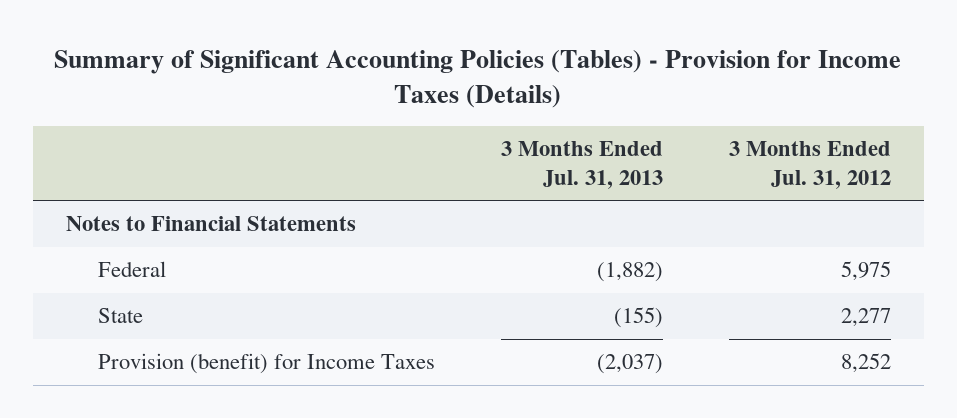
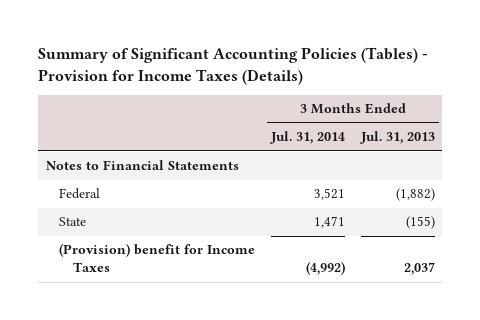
- | 3 Months Ended Jul. 31, 2013 | 3 Months Ended Jul. 31, 2012
+ | 3 Months Ended Jul. 31, 2014 | 3 Months Ended Jul. 31, 2013
- Provision (benefit) for Income Taxes | (2,037) | 8,252
+ (Provision) benefit for Income Taxes | (4,992) | 2,037

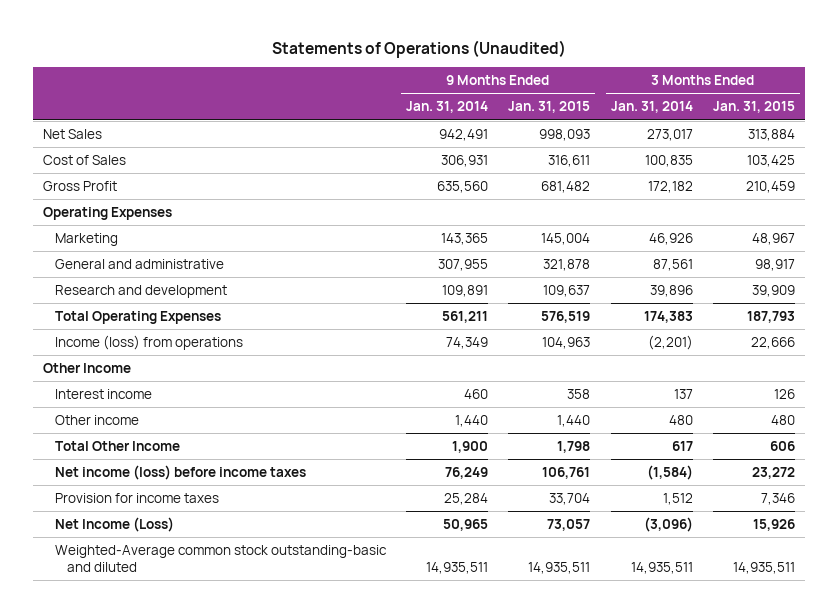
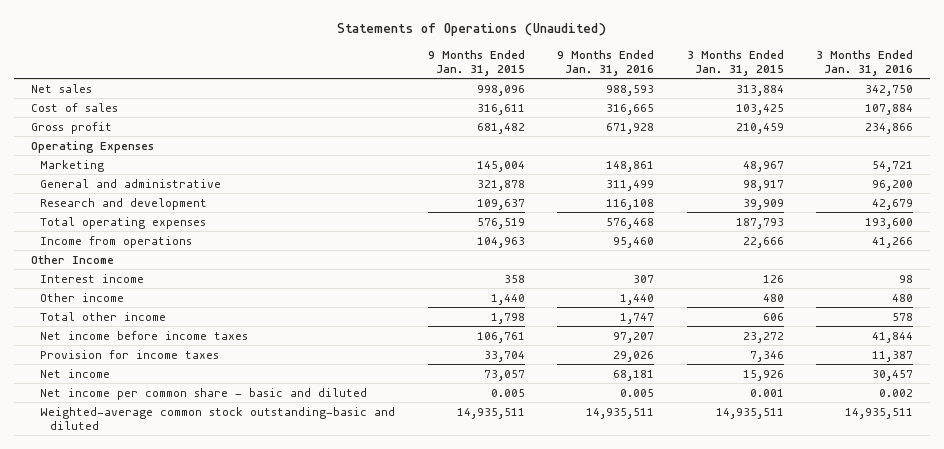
- | 9 Months Ended Jan. 31, 2014 | 9 Months Ended Jan. 31, 2015 | 3 Months Ended Jan. 31, 2014 | 3 Months Ended Jan. 31, 2015
+ | 9 Months Ended Jan. 31, 2015 | 9 Months Ended Jan. 31, 2016 | 3 Months Ended Jan. 31, 2015 | 3 Months Ended Jan. 31, 2016
- Net Sales | 942,491 | 998,093 | 273,017 | 313,884
- Cost of Sales | 306,931 | 316,611 | 100,835 | 103,425
- Gross Profit | 635,560 | 681,482 | 172,182 | 210,459
+ Net sales | 998,096 | 988,593 | 313,884 | 342,750
+ Cost of sales | 316,611 | 316,665 | 103,425 | 107,884
+ Gross profit | 681,482 | 671,928 | 210,459 | 234,866
- Total Operating Expenses | 561,211 | 576,519 | 174,383 | 187,793
- Income (loss) from operations | 74,349 | 104,963 | (2,201) | 22,666
+ Total operating expenses | 576,519 | 576,468 | 187,793 | 193,600
+ Income from operations | 104,963 | 95,460 | 22,666 | 41,266
- Total Other Income | 1,900 | 1,798 | 617 | 606
- Net income (loss) before income taxes | 76,249 | 106,761 | (1,584) | 23,272
+ Total other income | 1,798 | 1,747 | 606 | 578
+ Net income before income taxes | 106,761 | 97,207 | 23,272 | 41,844
- Net Income (Loss) | 50,965 | 73,057 | (3,096) | 15,926
- Weighted-Average common stock outstanding-basic and diluted | 14,935,511 | 14,935,511 | 14,935,511 | 14,935,511
+ Net income | 73,057 | 68,181 | 15,926 | 30,457
+ Net income per common share - basic and diluted | 0.005 | 0.005 | 0.001 | 0.002
+ Weighted-average common stock outstanding-basic and diluted | 14,935,511 | 14,935,511 | 14,935,511 | 14,935,511

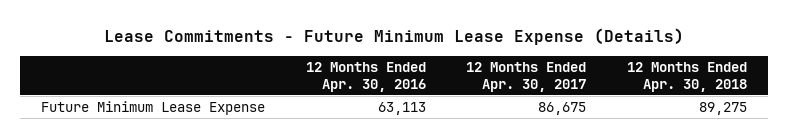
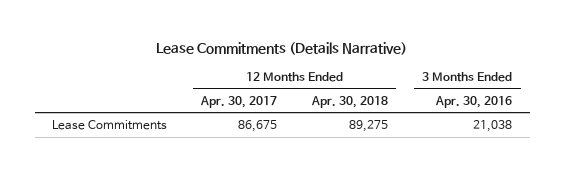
- Lease Commitments - Future Minimum Lease Expense (Details)
+ Lease Commitments (Details Narrative)
- | 12 Months Ended Apr. 30, 2016 | 12 Months Ended Apr. 30, 2017 | 12 Months Ended Apr. 30, 2018
+ | 12 Months Ended Apr. 30, 2017 | 12 Months Ended Apr. 30, 2018 | 3 Months Ended Apr. 30, 2016
- Future Minimum Lease Expense | 63,113 | 86,675 | 89,275
+ Lease Commitments | 86,675 | 89,275 | 21,038

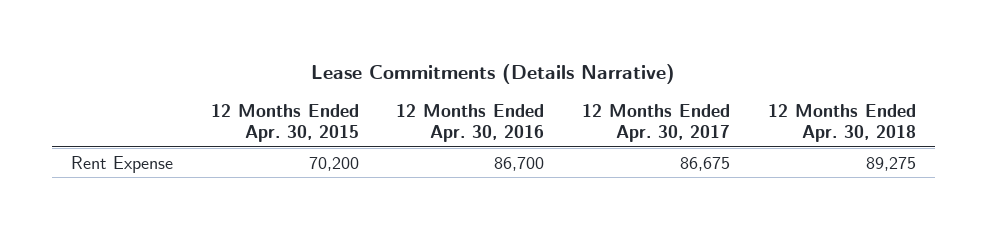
- | 12 Months Ended Apr. 30, 2017 | 12 Months Ended Apr. 30, 2018 | 3 Months Ended Apr. 30, 2016
+ | 12 Months Ended Apr. 30, 2015 | 12 Months Ended Apr. 30, 2016 | 12 Months Ended Apr. 30, 2017 | 12 Months Ended Apr. 30, 2018
- Lease Commitments | 86,675 | 89,275 | 21,038
+ Rent Expense | 70,200 | 86,700 | 86,675 | 89,275

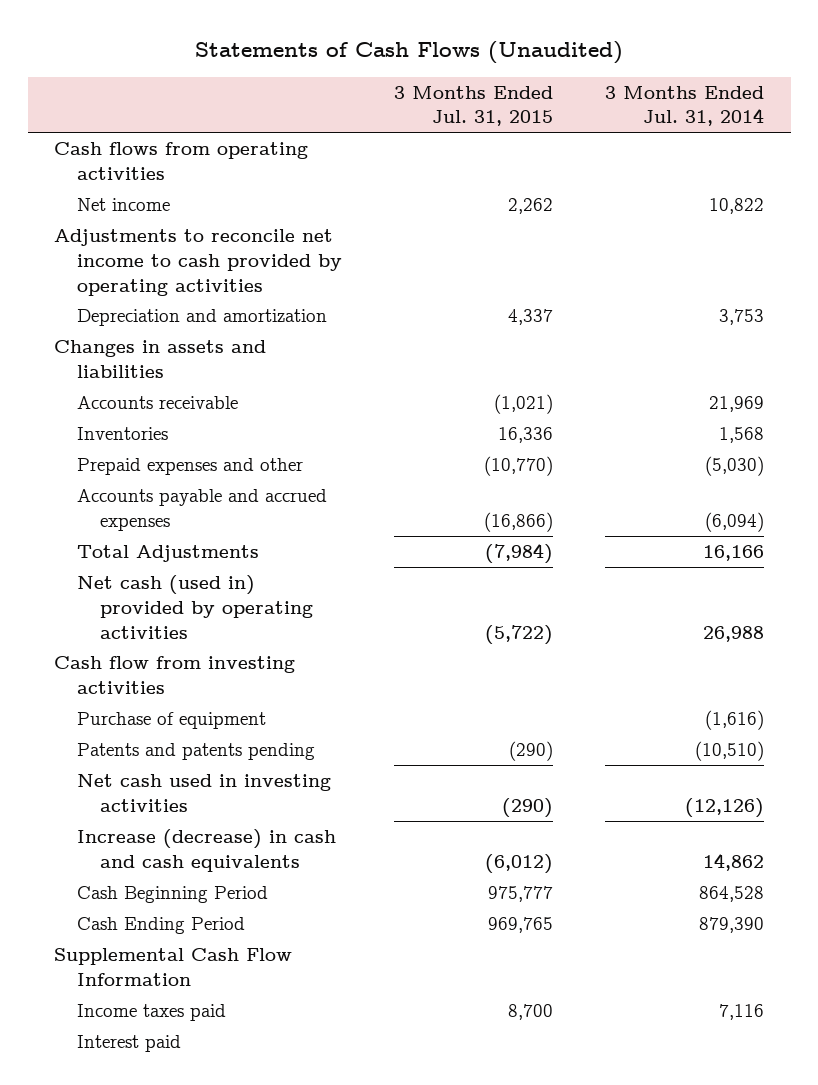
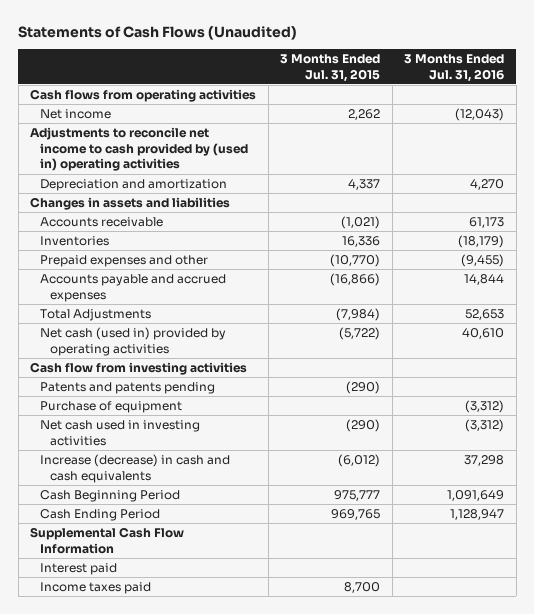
- | 3 Months Ended Jul. 31, 2015 | 3 Months Ended Jul. 31, 2014
+ | 3 Months Ended Jul. 31, 2015 | 3 Months Ended Jul. 31, 2016
- Adjustments to reconcile net income to cash provided by operating activities
+ Adjustments to reconcile net income to cash provided by (used in) operating activities
moved down: Purchase of equipment | | (3,312)
moved down: Income taxes paid | 8,700 |

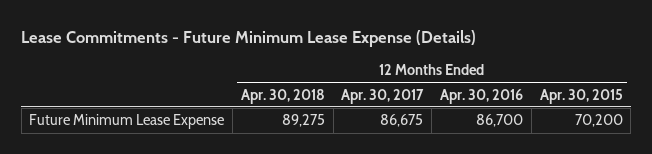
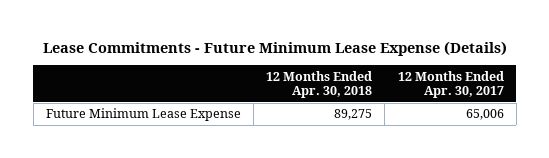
- | 12 Months Ended Apr. 30, 2018 | 12 Months Ended Apr. 30, 2017 | 12 Months Ended Apr. 30, 2016 | 12 Months Ended Apr. 30, 2015
+ | 12 Months Ended Apr. 30, 2018 | 12 Months Ended Apr. 30, 2017
- Future Minimum Lease Expense | 89,275 | 86,675 | 86,700 | 70,200
+ Future Minimum Lease Expense | 89,275 | 65,006

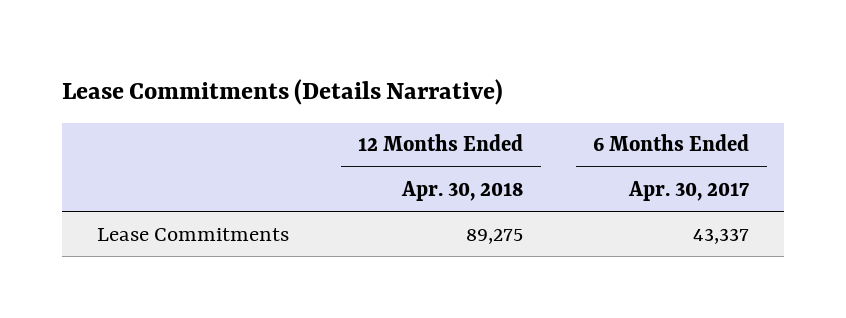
- Lease Commitments - Future Minimum Lease Expense (Details)
+ Lease Commitments (Details Narrative)
- | 12 Months Ended Apr. 30, 2018 | 12 Months Ended Apr. 30, 2017
+ | 12 Months Ended Apr. 30, 2018 | 6 Months Ended Apr. 30, 2017
- Future Minimum Lease Expense | 89,275 | 65,006
+ Lease Commitments | 89,275 | 43,337

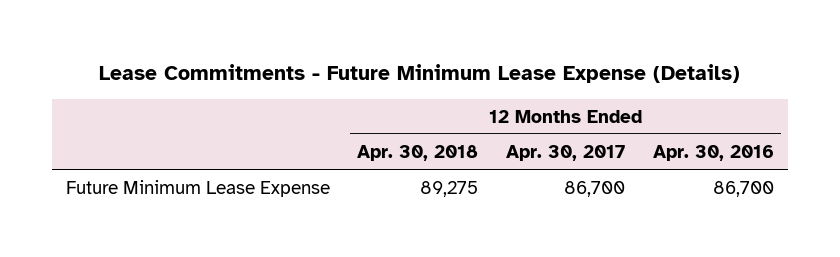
- Lease Commitments (Details Narrative)
+ Lease Commitments - Future Minimum Lease Expense (Details)
- | 12 Months Ended Apr. 30, 2018 | 6 Months Ended Apr. 30, 2017
+ | 12 Months Ended Apr. 30, 2018 | 12 Months Ended Apr. 30, 2017 | 12 Months Ended Apr. 30, 2016
- Lease Commitments | 89,275 | 43,337
+ Future Minimum Lease Expense | 89,275 | 86,700 | 86,700

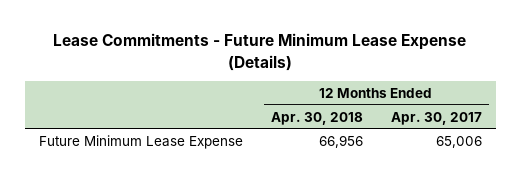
- | 12 Months Ended Apr. 30, 2018 | 12 Months Ended Apr. 30, 2017 | 12 Months Ended Apr. 30, 2016
+ | 12 Months Ended Apr. 30, 2018 | 12 Months Ended Apr. 30, 2017
- Future Minimum Lease Expense | 89,275 | 86,700 | 86,700
+ Future Minimum Lease Expense | 66,956 | 65,006

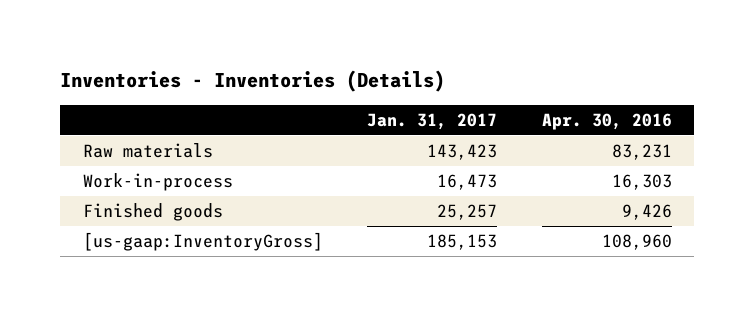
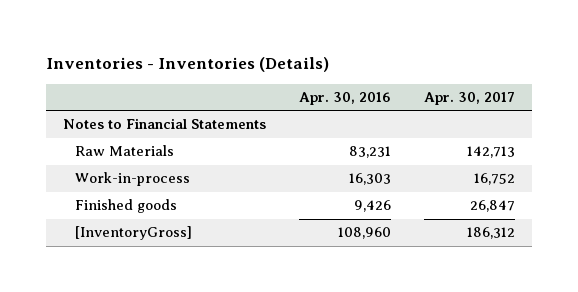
- | Jan. 31, 2017 | Apr. 30, 2016
+ | Apr. 30, 2016 | Apr. 30, 2017
- Raw materials | 143,423 | 83,231
+ Notes to Financial Statements
+ Raw Materials | 83,231 | 142,713
- [us-gaap:InventoryGross] | 185,153 | 108,960
+ [InventoryGross] | 108,960 | 186,312

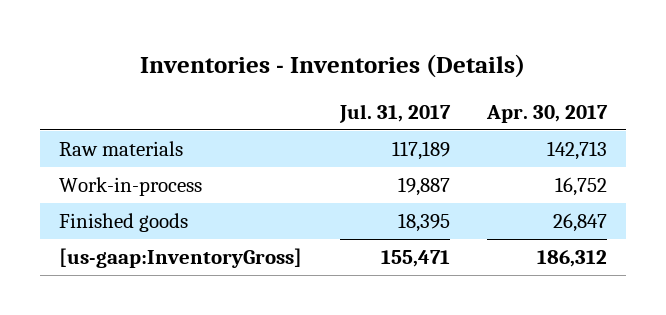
- | Apr. 30, 2016 | Apr. 30, 2017
+ | Jul. 31, 2017 | Apr. 30, 2017
- Notes to Financial Statements
- Raw Materials | 83,231 | 142,713
+ Raw materials | 117,189 | 142,713
- [InventoryGross] | 108,960 | 186,312
+ [us-gaap:InventoryGross] | 155,471 | 186,312

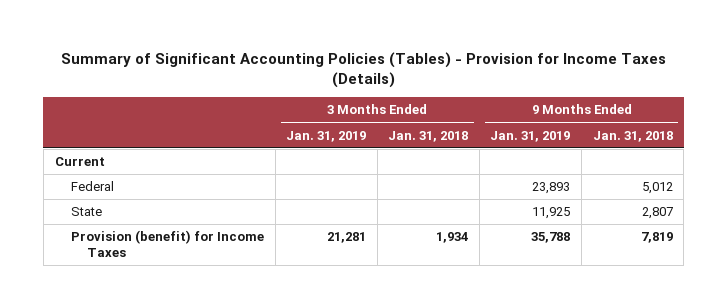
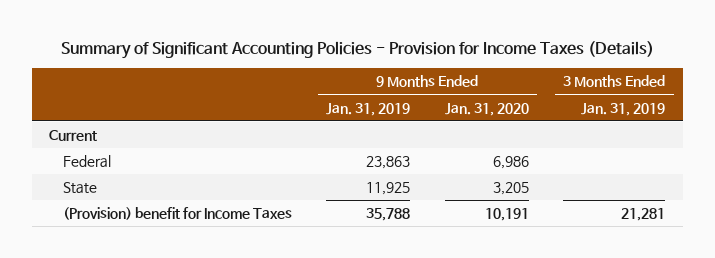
- Summary of Significant Accounting Policies (Tables) - Provision for Income Taxes (Details)
+ Summary of Significant Accounting Policies - Provision for Income Taxes (Details)
- | 3 Months Ended Jan. 31, 2019 | 3 Months Ended Jan. 31, 2018 | 9 Months Ended Jan. 31, 2019 | 9 Months Ended Jan. 31, 2018
+ | 9 Months Ended Jan. 31, 2019 | 9 Months Ended Jan. 31, 2020 | 3 Months Ended Jan. 31, 2019
- Federal | | | 23,893 | 5,012
+ Federal | 23,863 | 6,986 |
- Provision (benefit) for Income Taxes | 21,281 | 1,934 | 35,788 | 7,819
+ (Provision) benefit for Income Taxes | 35,788 | 10,191 | 21,281

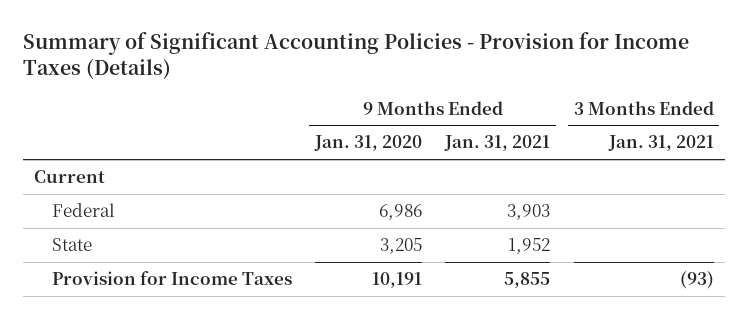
- | 9 Months Ended Jan. 31, 2019 | 9 Months Ended Jan. 31, 2020 | 3 Months Ended Jan. 31, 2019
+ | 9 Months Ended Jan. 31, 2020 | 9 Months Ended Jan. 31, 2021 | 3 Months Ended Jan. 31, 2021
- (Provision) benefit for Income Taxes | 35,788 | 10,191 | 21,281
+ Provision for Income Taxes | 10,191 | 5,855 | (93)

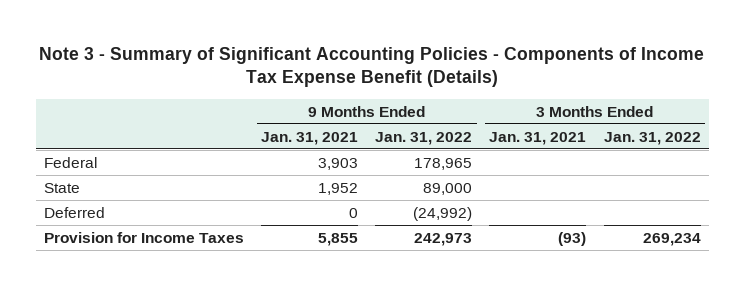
- Summary of Significant Accounting Policies - Provision for Income Taxes (Details)
+ Note 3 - Summary of Significant Accounting Policies - Components of Income Tax Expense Benefit (Details)
- | 9 Months Ended Jan. 31, 2020 | 9 Months Ended Jan. 31, 2021 | 3 Months Ended Jan. 31, 2021
+ | 9 Months Ended Jan. 31, 2021 | 9 Months Ended Jan. 31, 2022 | 3 Months Ended Jan. 31, 2021 | 3 Months Ended Jan. 31, 2022
- Current
+ Deferred | 0 | (24,992) | |

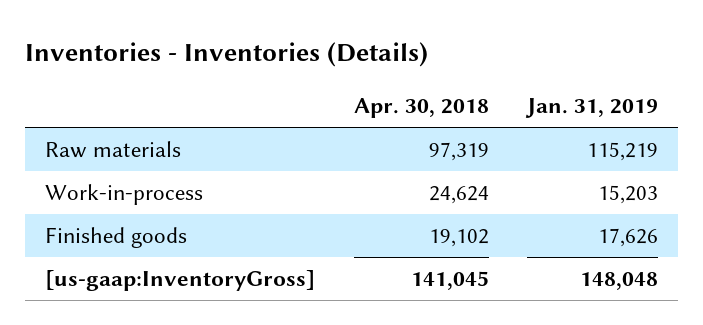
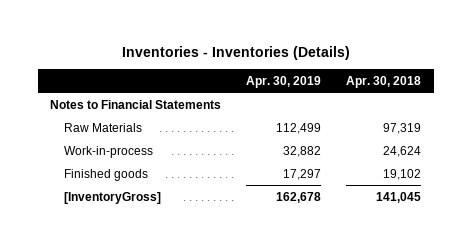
- | Apr. 30, 2018 | Jan. 31, 2019
+ | Apr. 30, 2019 | Apr. 30, 2018
- Raw materials | 97,319 | 115,219
+ Notes to Financial Statements
+ Raw Materials | 112,499 | 97,319
- [us-gaap:InventoryGross] | 141,045 | 148,048
+ [InventoryGross] | 162,678 | 141,045

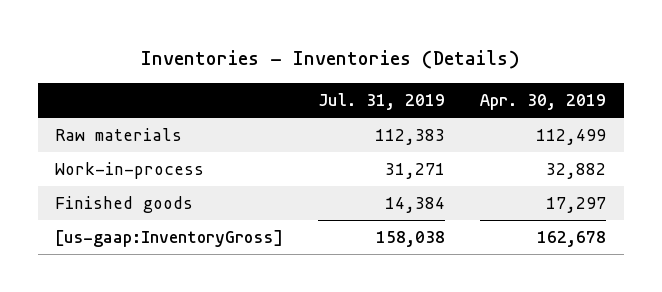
- | Apr. 30, 2019 | Apr. 30, 2018
+ | Jul. 31, 2019 | Apr. 30, 2019
- Notes to Financial Statements
- Raw Materials | 112,499 | 97,319
+ Raw materials | 112,383 | 112,499
- [InventoryGross] | 162,678 | 141,045
+ [us-gaap:InventoryGross] | 158,038 | 162,678

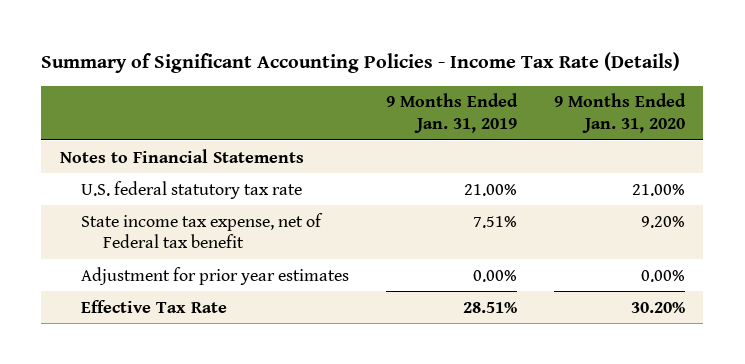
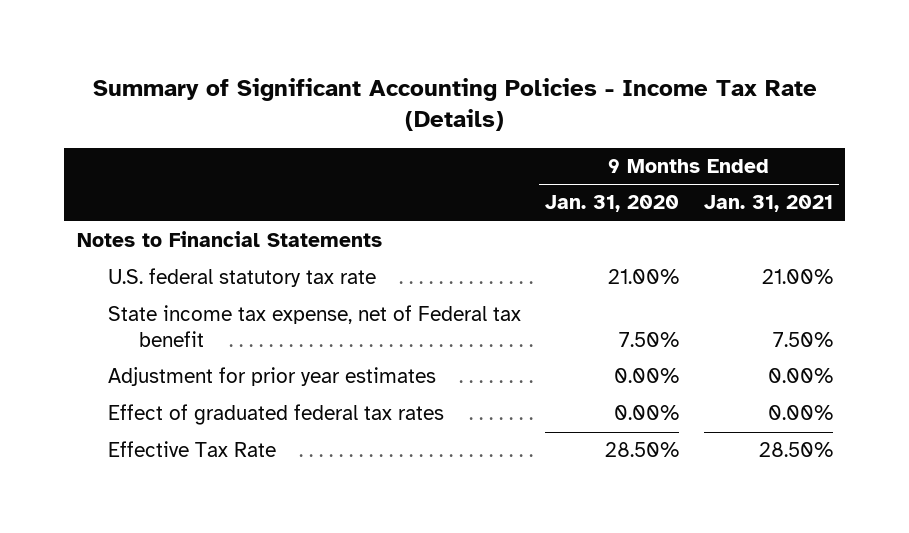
- | 9 Months Ended Jan. 31, 2019 | 9 Months Ended Jan. 31, 2020
+ | 9 Months Ended Jan. 31, 2020 | 9 Months Ended Jan. 31, 2021
- State income tax expense, net of Federal tax benefit | 7.51% | 9.20%
+ State income tax expense, net of Federal tax benefit | 7.50% | 7.50%
- Effective Tax Rate | 28.51% | 30.20%
+ Effect of graduated federal tax rates | 0.00% | 0.00%
+ Effective Tax Rate | 28.50% | 28.50%

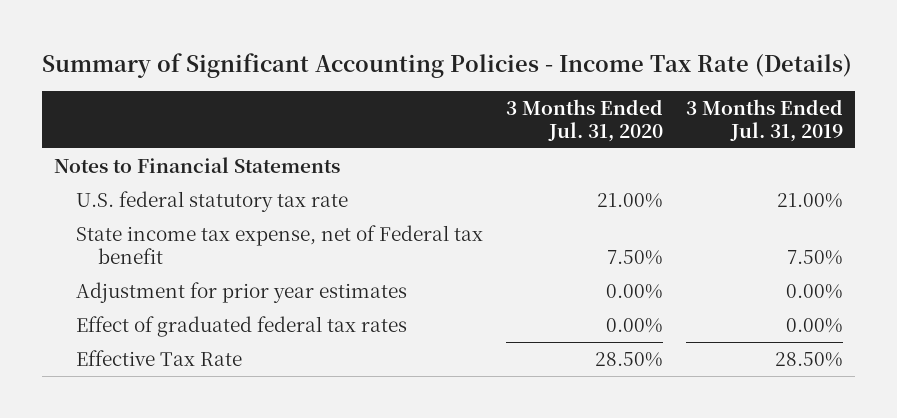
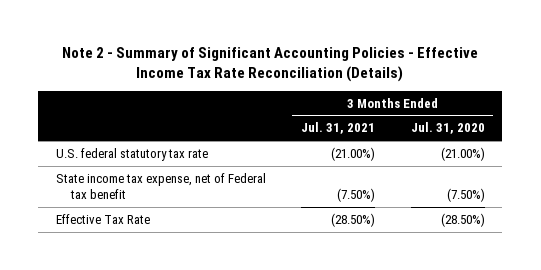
- Summary of Significant Accounting Policies - Income Tax Rate (Details)
+ Note 2 - Summary of Significant Accounting Policies - Effective Income Tax Rate Reconciliation (Details)
- | 3 Months Ended Jul. 31, 2020 | 3 Months Ended Jul. 31, 2019
+ | 3 Months Ended Jul. 31, 2021 | 3 Months Ended Jul. 31, 2020
- Notes to Financial Statements
- U.S. federal statutory tax rate | 21.00% | 21.00%
- State income tax expense, net of Federal tax benefit | 7.50% | 7.50%
- Adjustment for prior year estimates | 0.00% | 0.00%
- Effect of graduated federal tax rates | 0.00% | 0.00%
- Effective Tax Rate | 28.50% | 28.50%
+ U.S. federal statutory tax rate | (21.00%) | (21.00%)
+ State income tax expense, net of Federal tax benefit | (7.50%) | (7.50%)
+ Effective Tax Rate | (28.50%) | (28.50%)

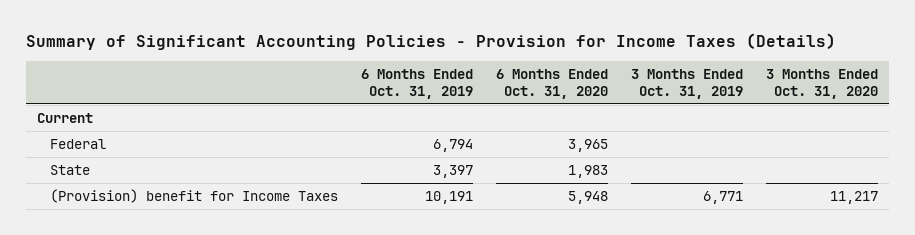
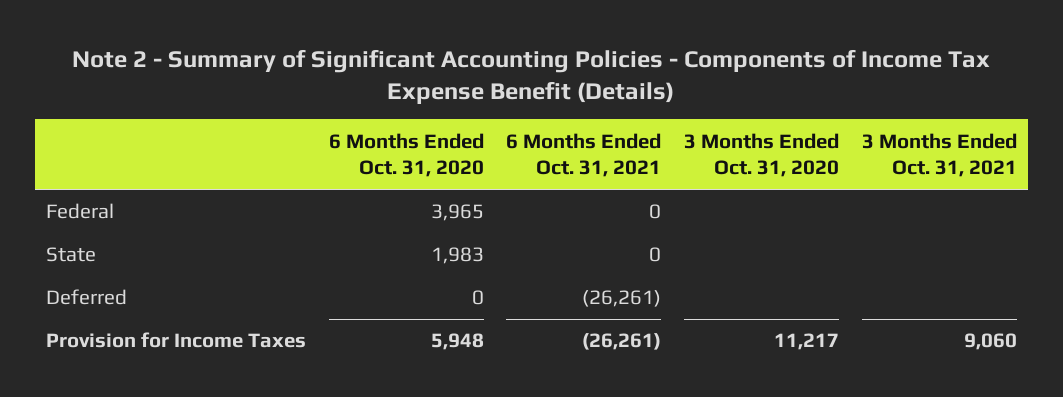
- Summary of Significant Accounting Policies - Provision for Income Taxes (Details)
+ Note 2 - Summary of Significant Accounting Policies - Components of Income Tax Expense Benefit (Details)
- | 6 Months Ended Oct. 31, 2019 | 6 Months Ended Oct. 31, 2020 | 3 Months Ended Oct. 31, 2019 | 3 Months Ended Oct. 31, 2020
+ | 6 Months Ended Oct. 31, 2020 | 6 Months Ended Oct. 31, 2021 | 3 Months Ended Oct. 31, 2020 | 3 Months Ended Oct. 31, 2021
- Current
- (Provision) benefit for Income Taxes | 10,191 | 5,948 | 6,771 | 11,217
+ Deferred | 0 | (26,261) | |
+ Provision for Income Taxes | 5,948 | (26,261) | 11,217 | 9,060

